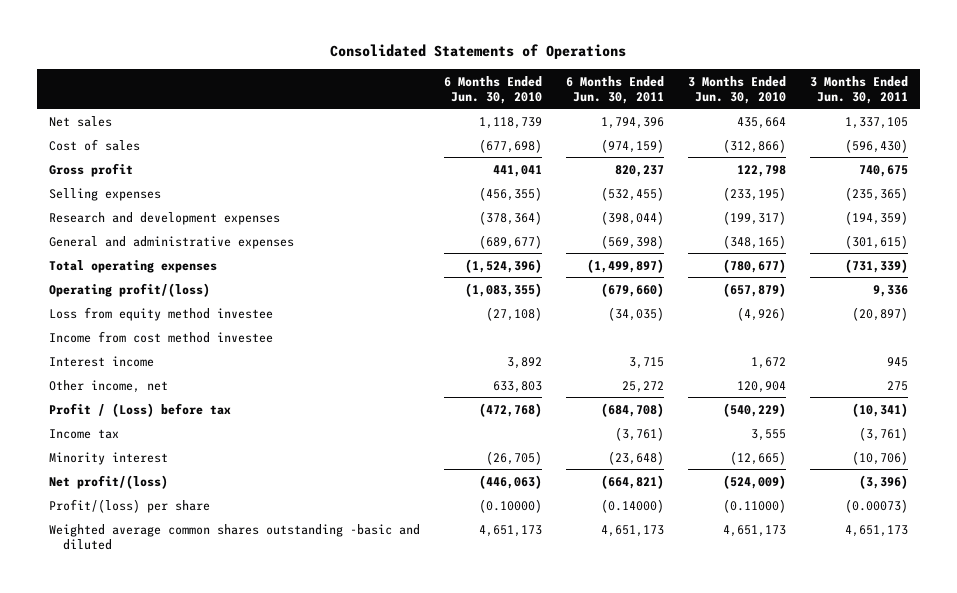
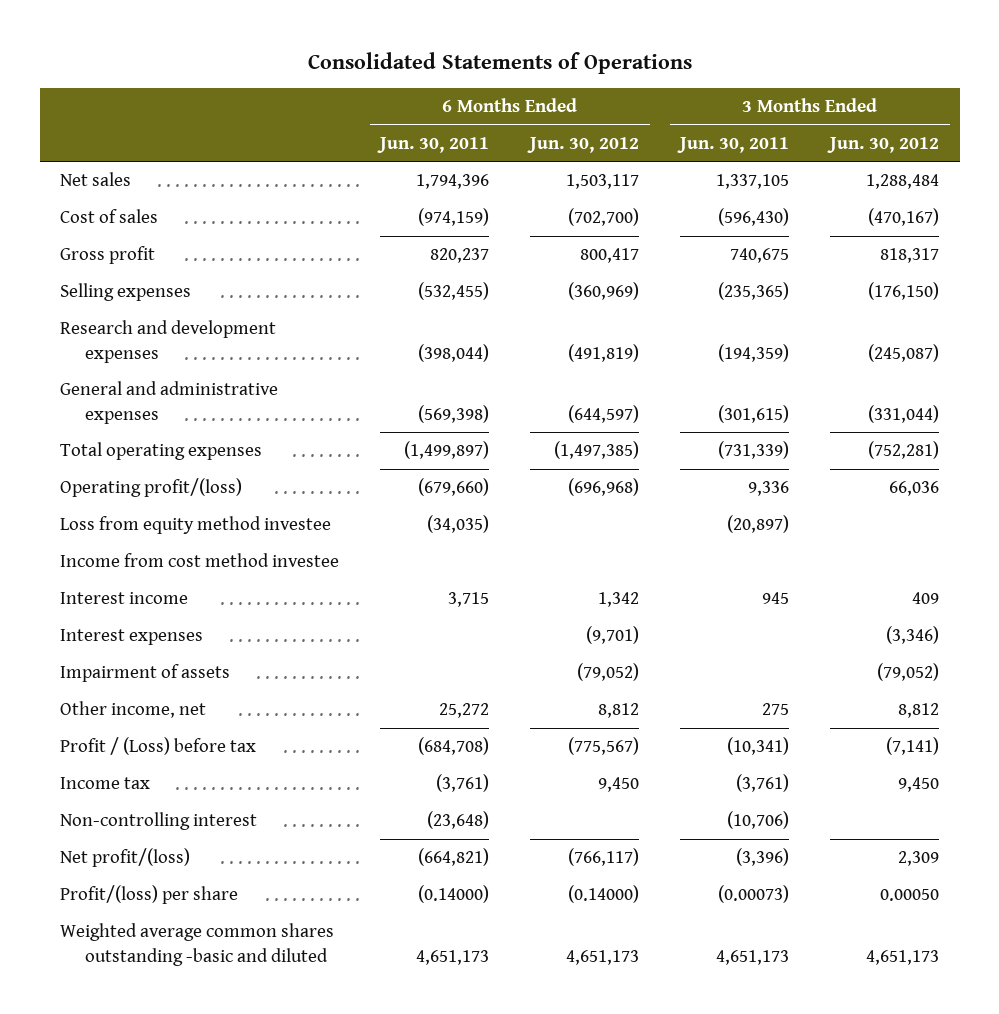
- | 6 Months Ended Jun. 30, 2010 | 6 Months Ended Jun. 30, 2011 | 3 Months Ended Jun. 30, 2010 | 3 Months Ended Jun. 30, 2011
+ | 6 Months Ended Jun. 30, 2011 | 6 Months Ended Jun. 30, 2012 | 3 Months Ended Jun. 30, 2011 | 3 Months Ended Jun. 30, 2012
+ Interest expenses | | (9,701) | | (3,346)
+ Impairment of assets | | (79,052) | | (79,052)
- Minority interest | (26,705) | (23,648) | (12,665) | (10,706)
+ Non-controlling interest | (23,648) | | (10,706) |

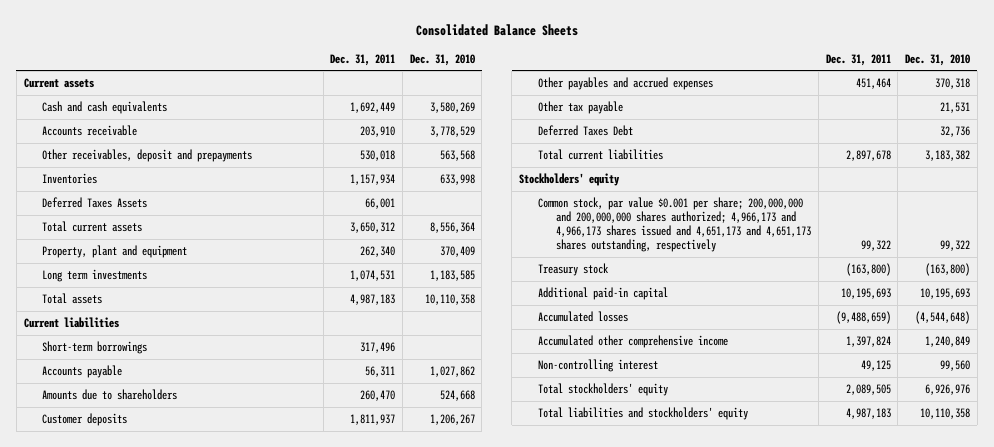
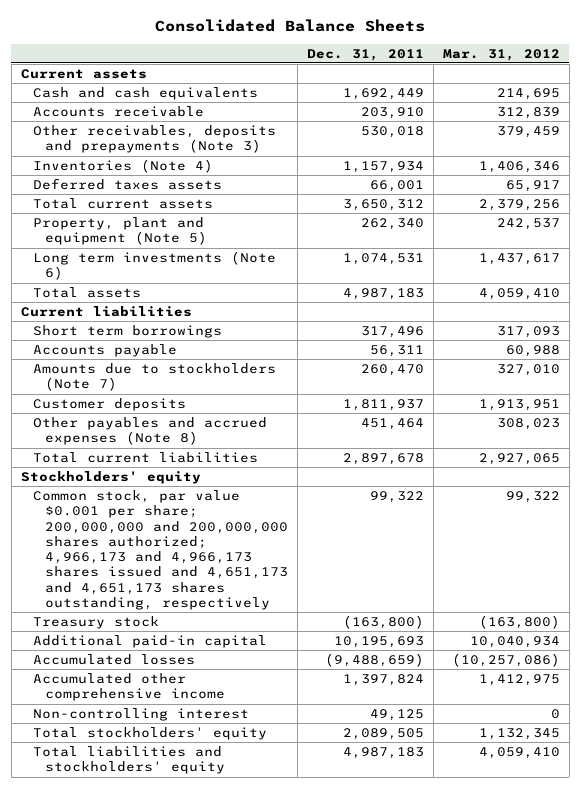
- | Dec. 31, 2011 | Dec. 31, 2010
+ | Dec. 31, 2011 | Mar. 31, 2012
- Other receivables, deposit and prepayments | 530,018 | 563,568
- Inventories | 1,157,934 | 633,998
- Deferred Taxes Assets | 66,001 |
+ Other receivables, deposits and prepayments (Note 3) | 530,018 | 379,459
+ Inventories (Note 4) | 1,157,934 | 1,406,346
+ Deferred taxes assets | 66,001 | 65,917
- Property, plant and equipment | 262,340 | 370,409
- Long term investments | 1,074,531 | 1,183,585
+ Property, plant and equipment (Note 5) | 262,340 | 242,537
+ Long term investments (Note 6) | 1,074,531 | 1,437,617
- Short-term borrowings | 317,496 |
+ Short term borrowings | 317,496 | 317,093
- Amounts due to shareholders | 260,470 | 524,668
+ Amounts due to stockholders (Note 7) | 260,470 | 327,010
- Other payables and accrued expenses | 451,464 | 370,318
- Other tax payable | | 21,531
- Deferred Taxes Debt | | 32,736
+ Other payables and accrued expenses (Note 8) | 451,464 | 308,023

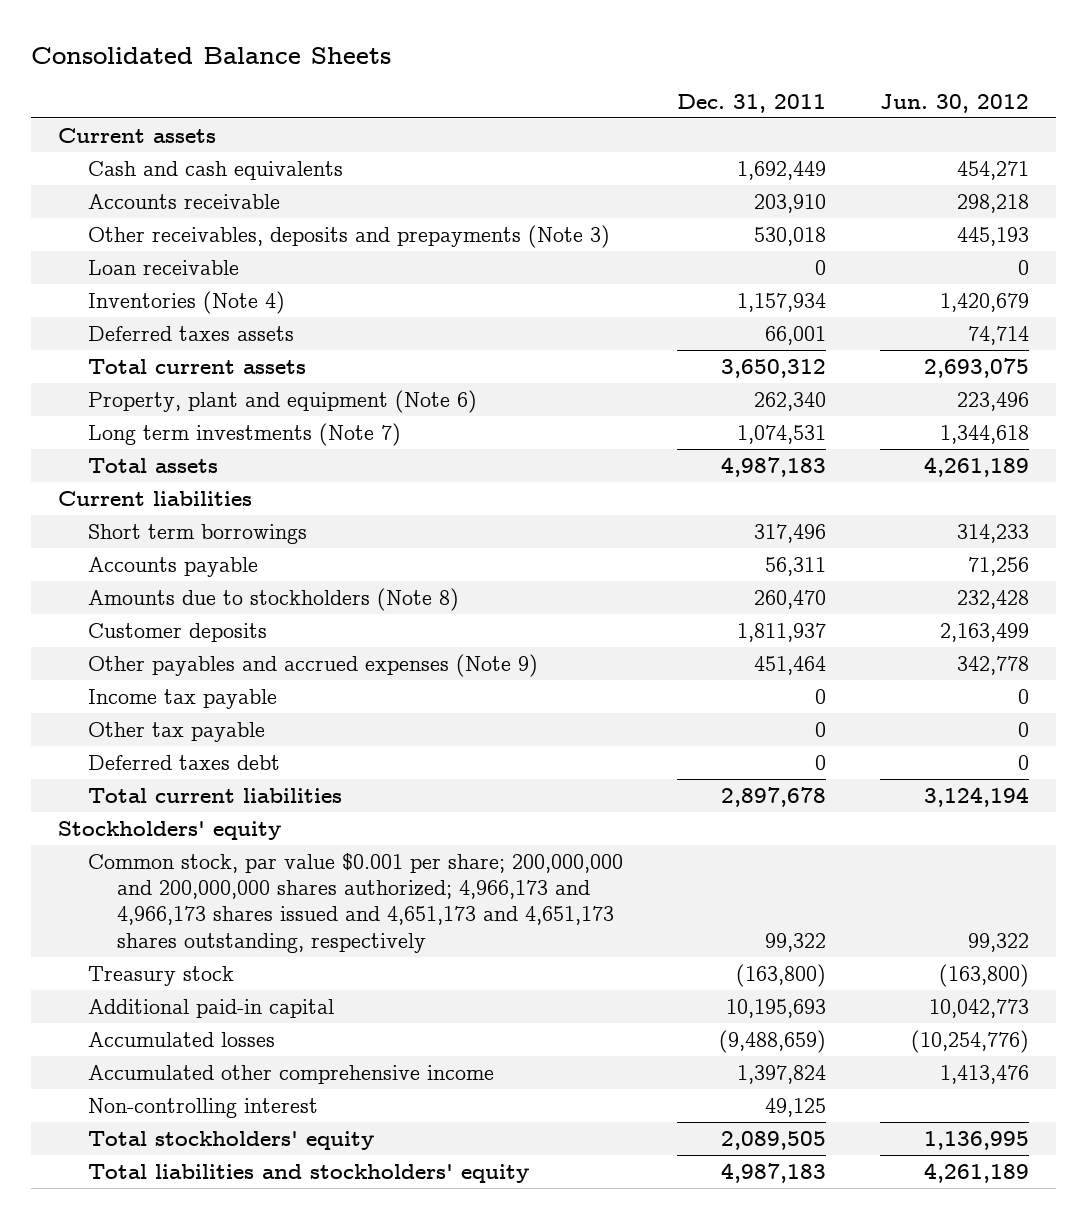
- | Dec. 31, 2011 | Mar. 31, 2012
+ | Dec. 31, 2011 | Jun. 30, 2012
+ Loan receivable | 0 | 0
- Property, plant and equipment (Note 5) | 262,340 | 242,537
- Long term investments (Note 6) | 1,074,531 | 1,437,617
+ Property, plant and equipment (Note 6) | 262,340 | 223,496
+ Long term investments (Note 7) | 1,074,531 | 1,344,618
- Amounts due to stockholders (Note 7) | 260,470 | 327,010
+ Amounts due to stockholders (Note 8) | 260,470 | 232,428
- Other payables and accrued expenses (Note 8) | 451,464 | 308,023
+ Other payables and accrued expenses (Note 9) | 451,464 | 342,778
+ Income tax payable | 0 | 0
+ Other tax payable | 0 | 0
+ Deferred taxes debt | 0 | 0

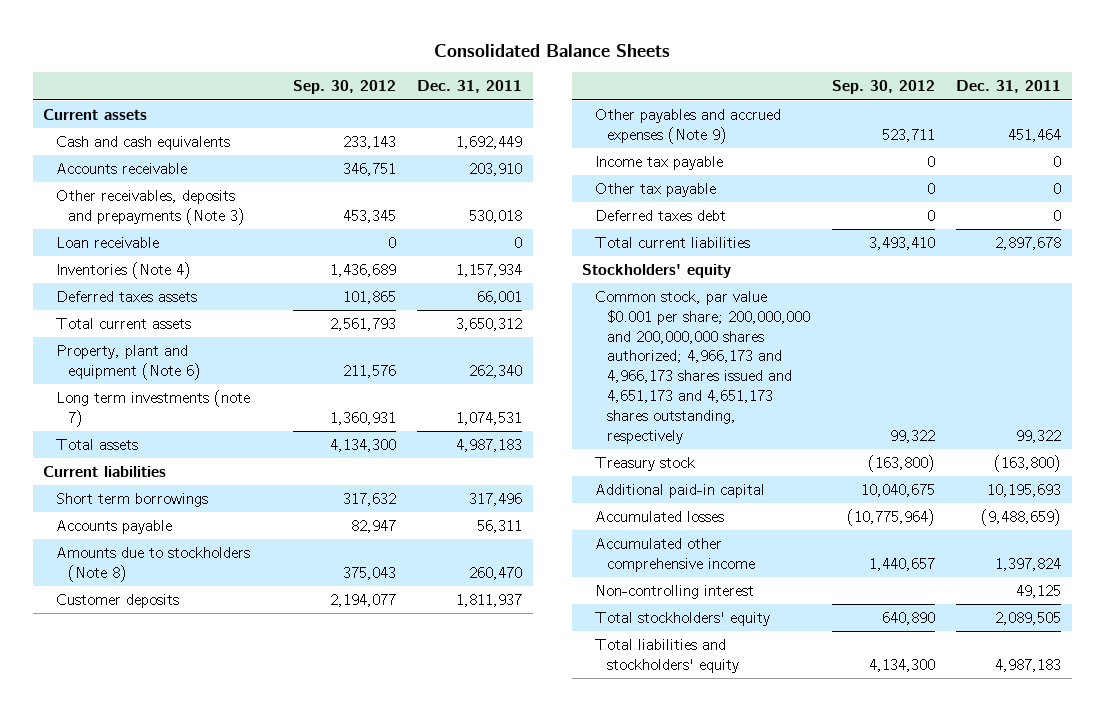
- | Dec. 31, 2011 | Jun. 30, 2012
+ | Sep. 30, 2012 | Dec. 31, 2011
- Long term investments (Note 7) | 1,074,531 | 1,344,618
+ Long term investments (note 7) | 1,360,931 | 1,074,531

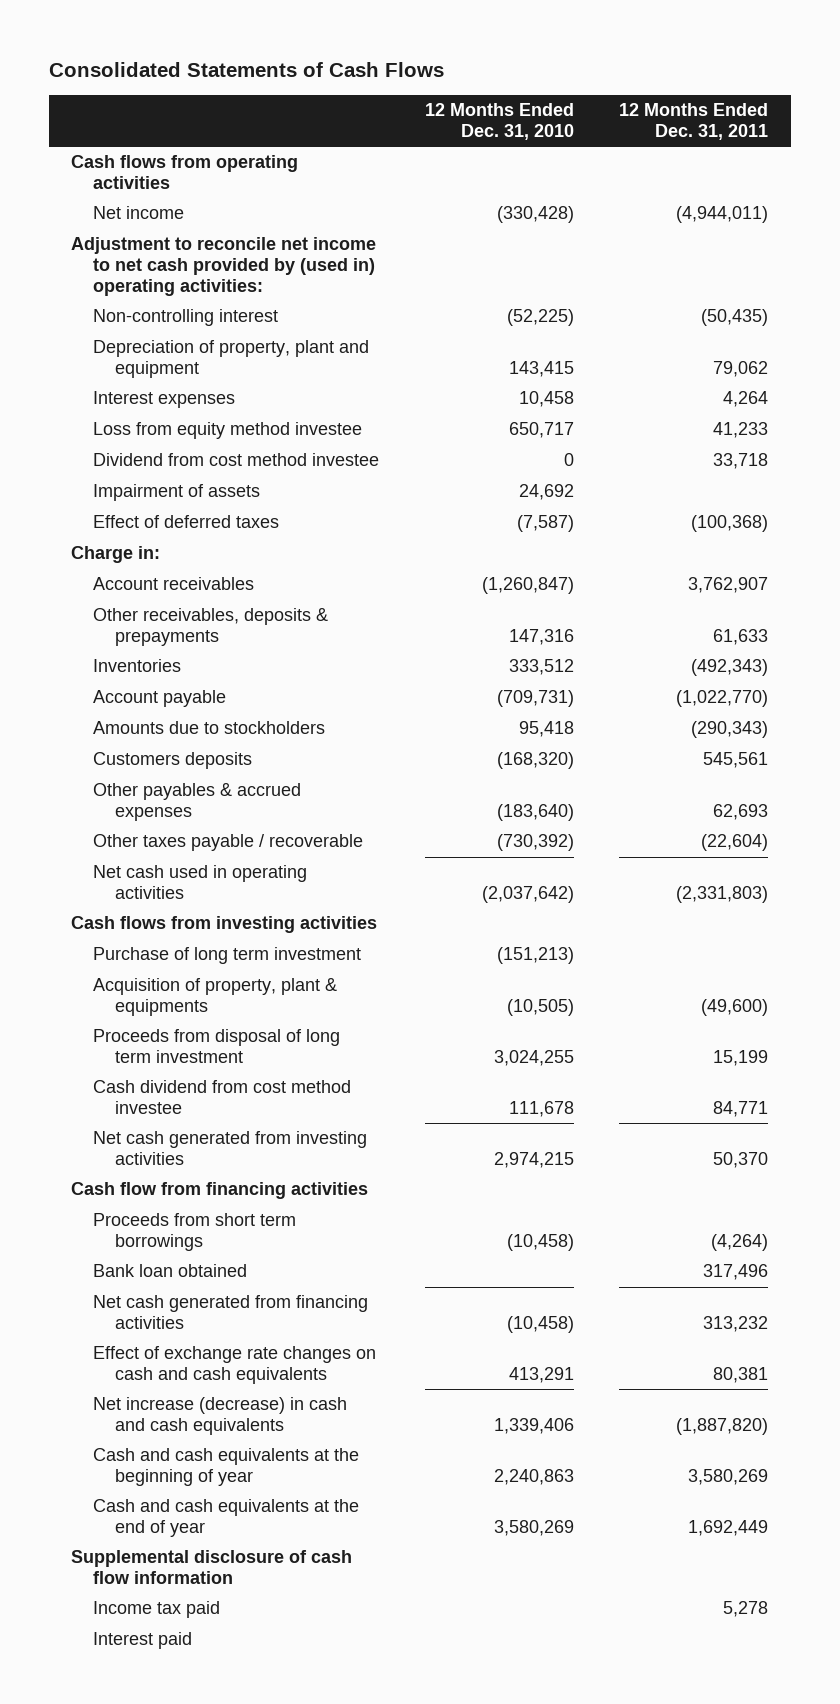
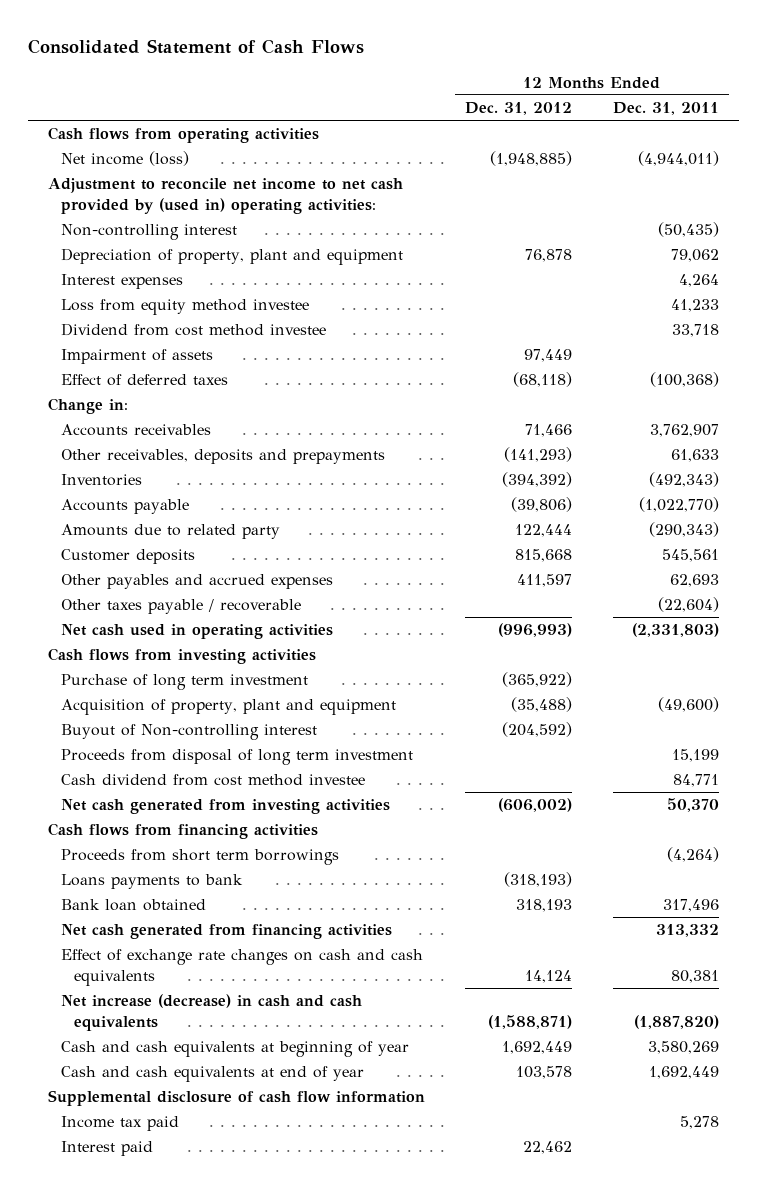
- Consolidated Statements of Cash Flows
+ Consolidated Statement of Cash Flows
- | 12 Months Ended Dec. 31, 2010 | 12 Months Ended Dec. 31, 2011
+ | 12 Months Ended Dec. 31, 2012 | 12 Months Ended Dec. 31, 2011
- Net income | (330,428) | (4,944,011)
+ Net income (loss) | (1,948,885) | (4,944,011)
- Charge in:
- Account receivables | (1,260,847) | 3,762,907
- Other receivables, deposits & prepayments | 147,316 | 61,633
+ Change in:
+ Accounts receivables | 71,466 | 3,762,907
+ Other receivables, deposits and prepayments | (141,293) | 61,633
- Account payable | (709,731) | (1,022,770)
- Amounts due to stockholders | 95,418 | (290,343)
- Customers deposits | (168,320) | 545,561
- Other payables & accrued expenses | (183,640) | 62,693
+ Accounts payable | (39,806) | (1,022,770)
+ Amounts due to related party | 122,444 | (290,343)
+ Customer deposits | 815,668 | 545,561
+ Other payables and accrued expenses | 411,597 | 62,693
- Acquisition of property, plant & equipments | (10,505) | (49,600)
+ Acquisition of property, plant and equipment | (35,488) | (49,600)
+ Buyout of Non-controlling interest | (204,592) |
- Cash flow from financing activities
+ Cash flows from financing activities
+ Loans payments to bank | (318,193) |
- Net cash generated from financing activities | (10,458) | 313,232
+ Net cash generated from financing activities | | 313,332
- Cash and cash equivalents at the beginning of year | 2,240,863 | 3,580,269
- Cash and cash equivalents at the end of year | 3,580,269 | 1,692,449
+ Cash and cash equivalents at beginning of year | 1,692,449 | 3,580,269
+ Cash and cash equivalents at end of year | 103,578 | 1,692,449

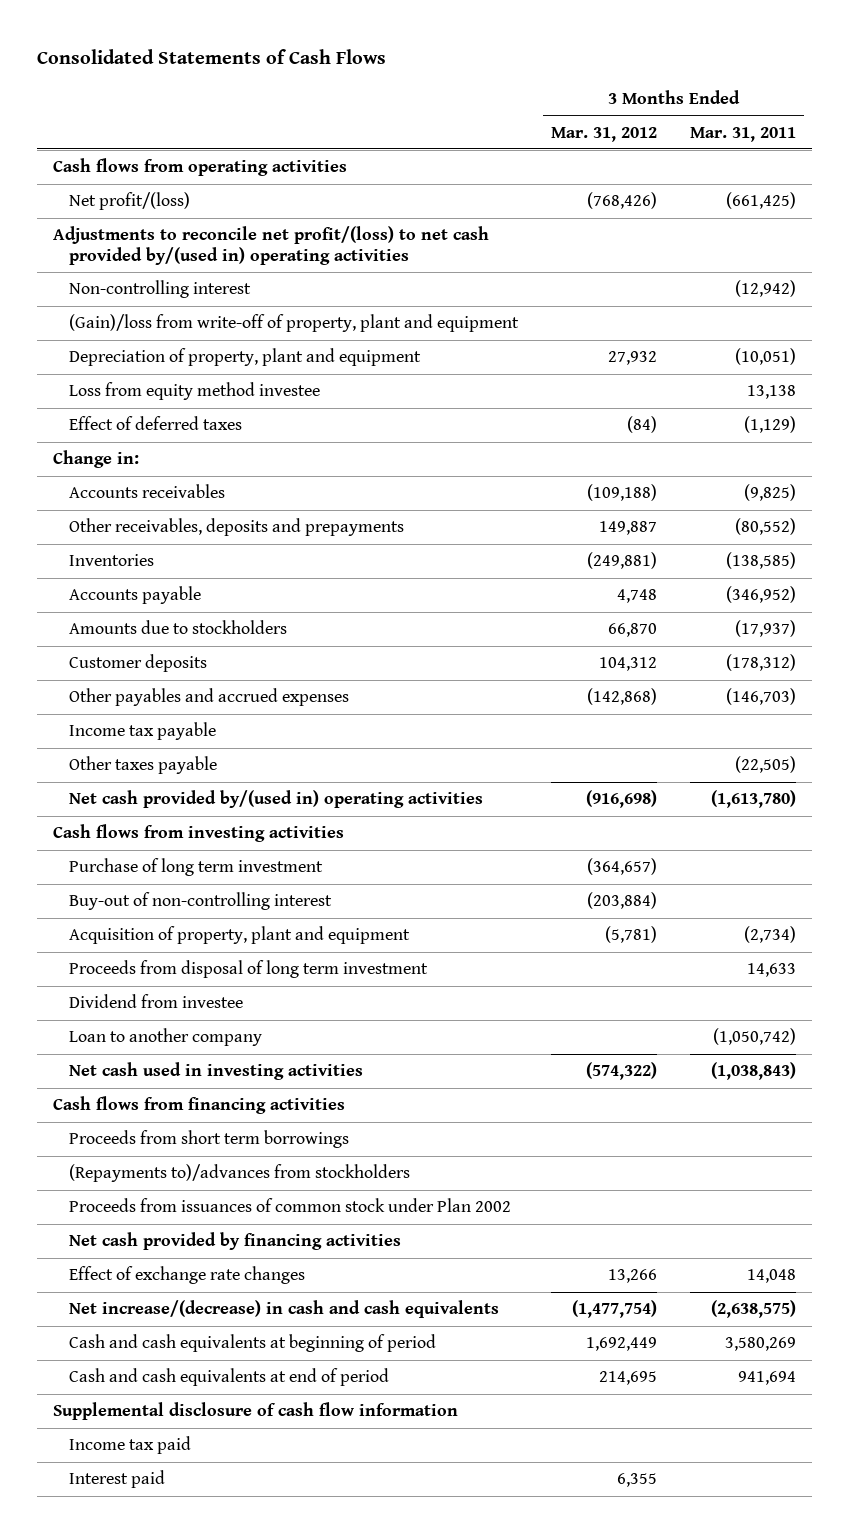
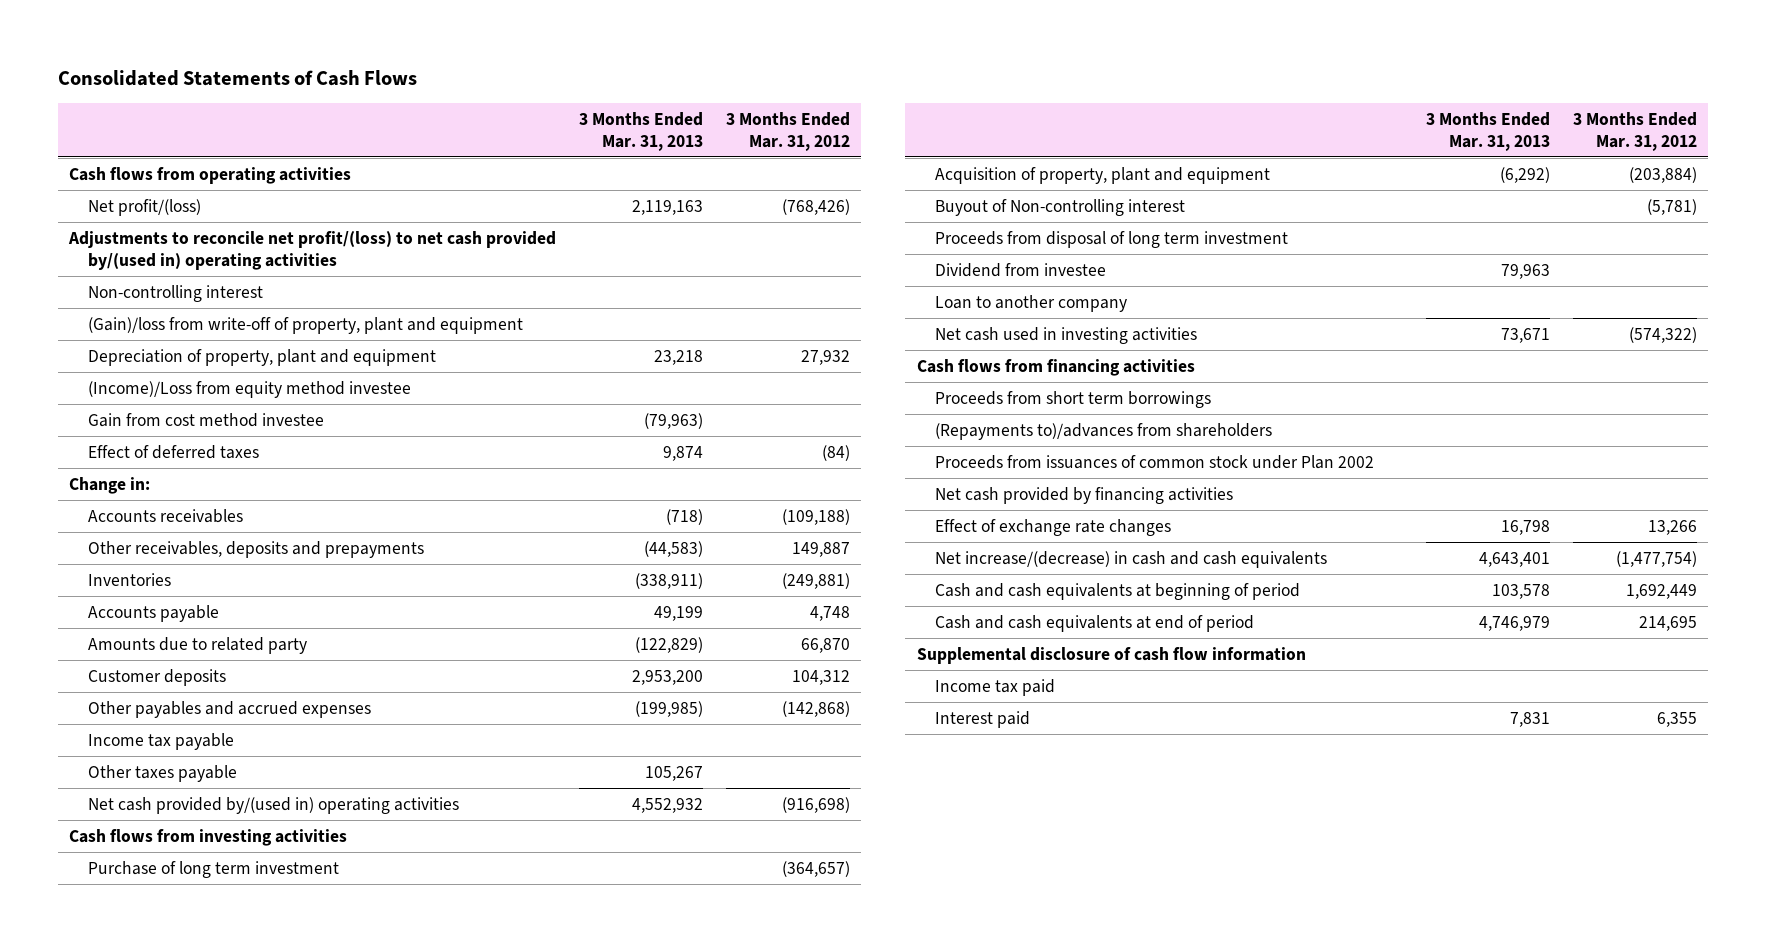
- | 3 Months Ended Mar. 31, 2012 | 3 Months Ended Mar. 31, 2011
+ | 3 Months Ended Mar. 31, 2013 | 3 Months Ended Mar. 31, 2012
- Loss from equity method investee | | 13,138
+ (Income)/Loss from equity method investee
+ Gain from cost method investee | (79,963) |
- Amounts due to stockholders | 66,870 | (17,937)
+ Amounts due to related party | (122,829) | 66,870
- Buy-out of non-controlling interest | (203,884) |
- Acquisition of property, plant and equipment | (5,781) | (2,734)
+ Acquisition of property, plant and equipment | (6,292) | (203,884)
+ Buyout of Non-controlling interest | | (5,781)
- (Repayments to)/advances from stockholders
+ (Repayments to)/advances from shareholders

